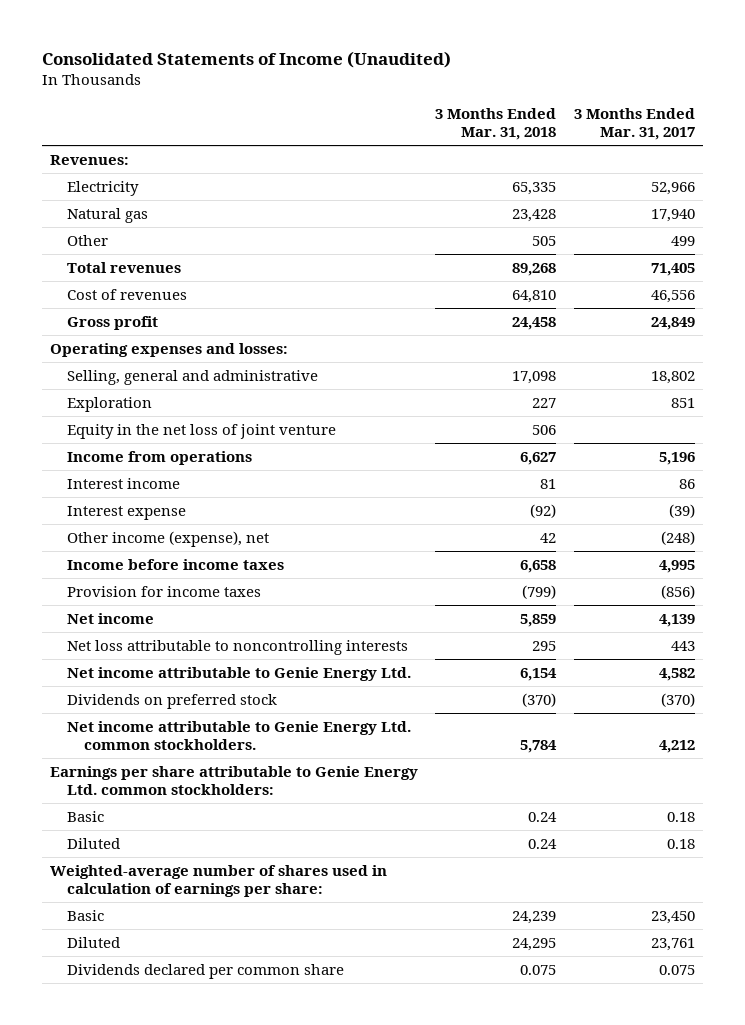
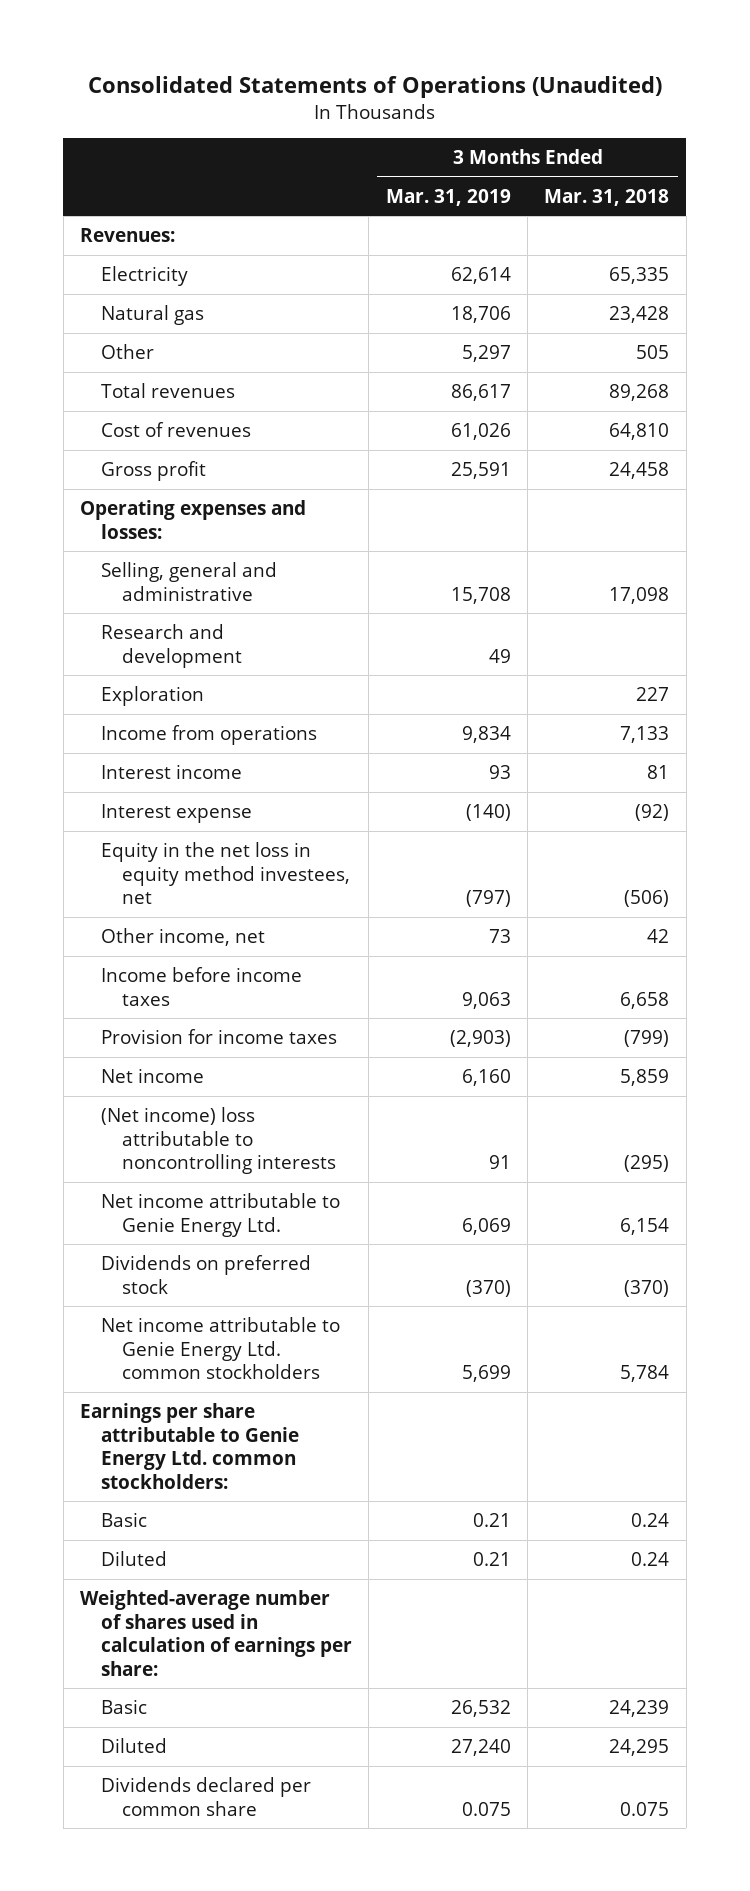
- Consolidated Statements of Income (Unaudited)
+ Consolidated Statements of Operations (Unaudited)
- | 3 Months Ended Mar. 31, 2018 | 3 Months Ended Mar. 31, 2017
+ | 3 Months Ended Mar. 31, 2019 | 3 Months Ended Mar. 31, 2018
+ Research and development | 49 |
- Equity in the net loss of joint venture | 506 |
- Income from operations | 6,627 | 5,196
+ Income from operations | 9,834 | 7,133
- Other income (expense), net | 42 | (248)
+ Equity in the net loss in equity method investees, net | (797) | (506)
+ Other income, net | 73 | 42
- Net loss attributable to noncontrolling interests | 295 | 443
+ (Net income) loss attributable to noncontrolling interests | 91 | (295)
- Net income attributable to Genie Energy Ltd. common stockholders. | 5,784 | 4,212
+ Net income attributable to Genie Energy Ltd. common stockholders | 5,699 | 5,784

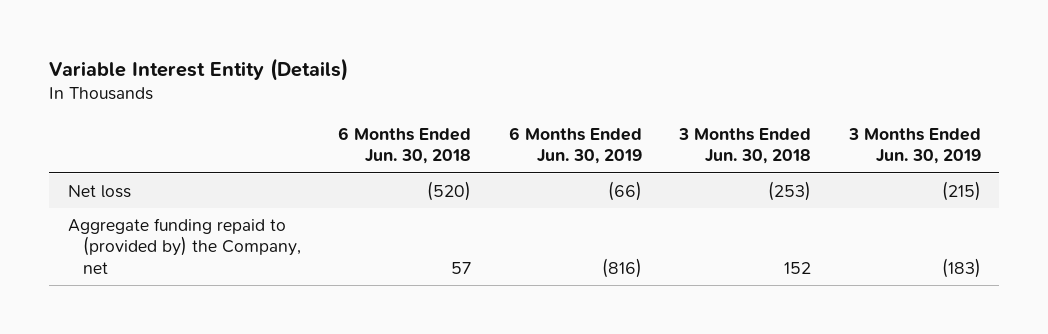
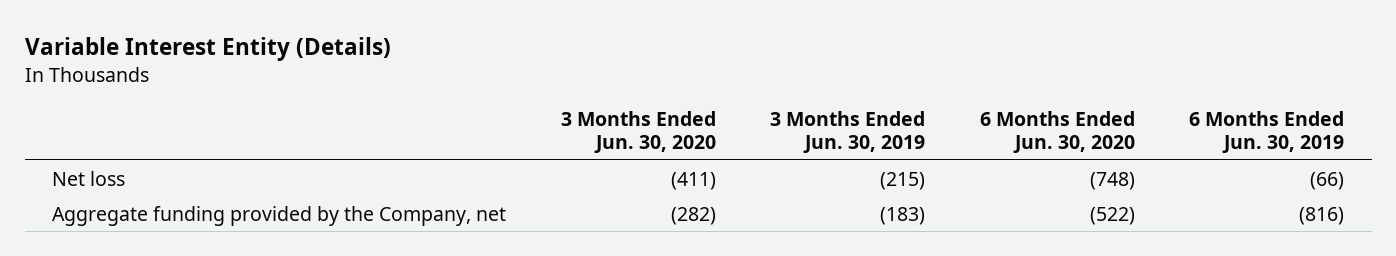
- | 6 Months Ended Jun. 30, 2018 | 6 Months Ended Jun. 30, 2019 | 3 Months Ended Jun. 30, 2018 | 3 Months Ended Jun. 30, 2019
+ | 3 Months Ended Jun. 30, 2020 | 3 Months Ended Jun. 30, 2019 | 6 Months Ended Jun. 30, 2020 | 6 Months Ended Jun. 30, 2019
- Aggregate funding repaid to (provided by) the Company, net | 57 | (816) | 152 | (183)
+ Aggregate funding provided by the Company, net | (282) | (183) | (522) | (816)

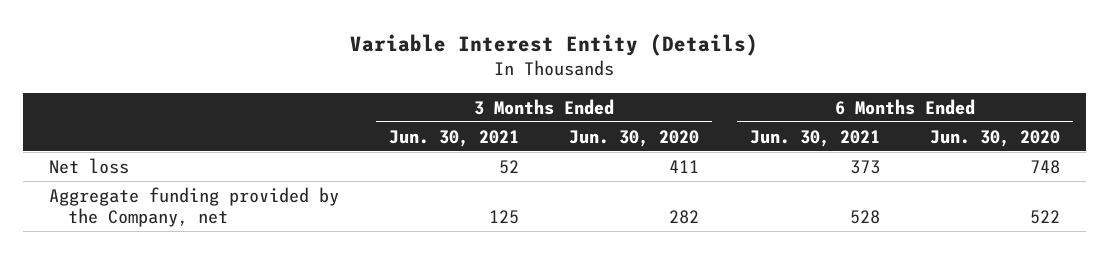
- | 3 Months Ended Jun. 30, 2020 | 3 Months Ended Jun. 30, 2019 | 6 Months Ended Jun. 30, 2020 | 6 Months Ended Jun. 30, 2019
+ | 3 Months Ended Jun. 30, 2021 | 3 Months Ended Jun. 30, 2020 | 6 Months Ended Jun. 30, 2021 | 6 Months Ended Jun. 30, 2020
- Net loss | (411) | (215) | (748) | (66)
- Aggregate funding provided by the Company, net | (282) | (183) | (522) | (816)
+ Net loss | 52 | 411 | 373 | 748
+ Aggregate funding provided by the Company, net | 125 | 282 | 528 | 522

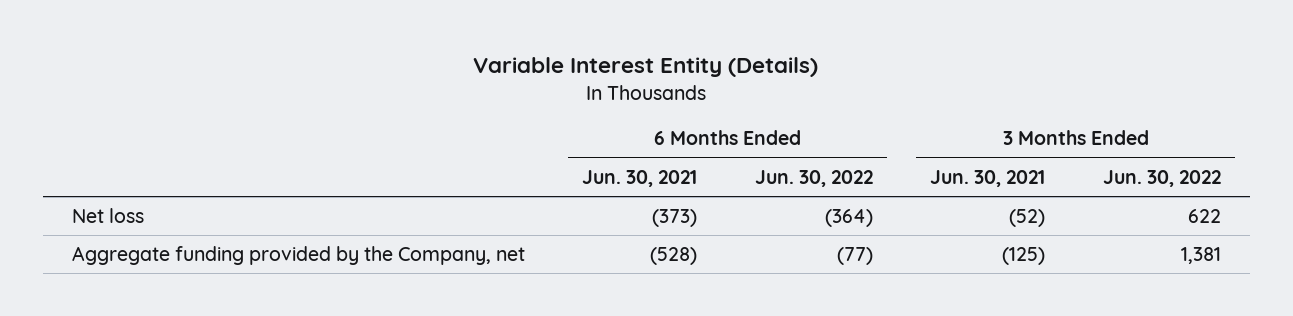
- | 3 Months Ended Jun. 30, 2021 | 3 Months Ended Jun. 30, 2020 | 6 Months Ended Jun. 30, 2021 | 6 Months Ended Jun. 30, 2020
+ | 6 Months Ended Jun. 30, 2021 | 6 Months Ended Jun. 30, 2022 | 3 Months Ended Jun. 30, 2021 | 3 Months Ended Jun. 30, 2022
- Net loss | 52 | 411 | 373 | 748
- Aggregate funding provided by the Company, net | 125 | 282 | 528 | 522
+ Net loss | (373) | (364) | (52) | 622
+ Aggregate funding provided by the Company, net | (528) | (77) | (125) | 1,381

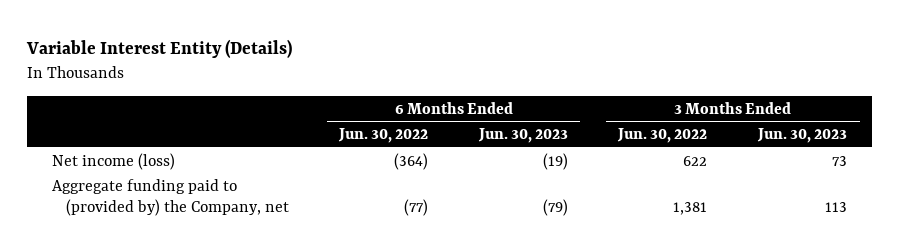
- | 6 Months Ended Jun. 30, 2021 | 6 Months Ended Jun. 30, 2022 | 3 Months Ended Jun. 30, 2021 | 3 Months Ended Jun. 30, 2022
+ | 6 Months Ended Jun. 30, 2022 | 6 Months Ended Jun. 30, 2023 | 3 Months Ended Jun. 30, 2022 | 3 Months Ended Jun. 30, 2023
- Net loss | (373) | (364) | (52) | 622
- Aggregate funding provided by the Company, net | (528) | (77) | (125) | 1,381
+ Net income (loss) | (364) | (19) | 622 | 73
+ Aggregate funding paid to (provided by) the Company, net | (77) | (79) | 1,381 | 113

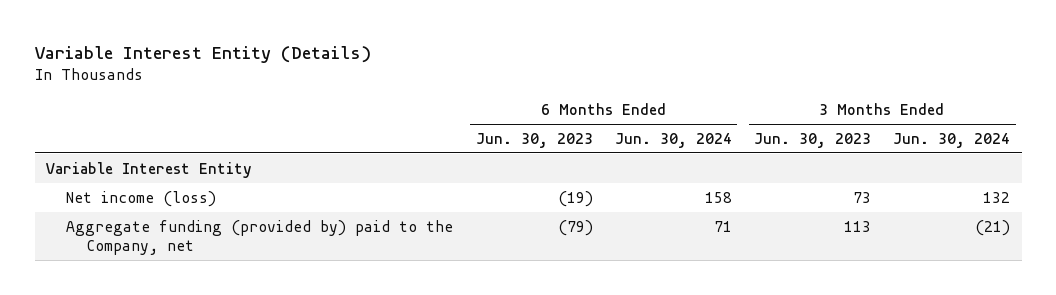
- | 6 Months Ended Jun. 30, 2022 | 6 Months Ended Jun. 30, 2023 | 3 Months Ended Jun. 30, 2022 | 3 Months Ended Jun. 30, 2023
+ | 6 Months Ended Jun. 30, 2023 | 6 Months Ended Jun. 30, 2024 | 3 Months Ended Jun. 30, 2023 | 3 Months Ended Jun. 30, 2024
+ Variable Interest Entity
- Aggregate funding paid to (provided by) the Company, net | (77) | (79) | 1,381 | 113
+ Aggregate funding (provided by) paid to the Company, net | (79) | 71 | 113 | (21)

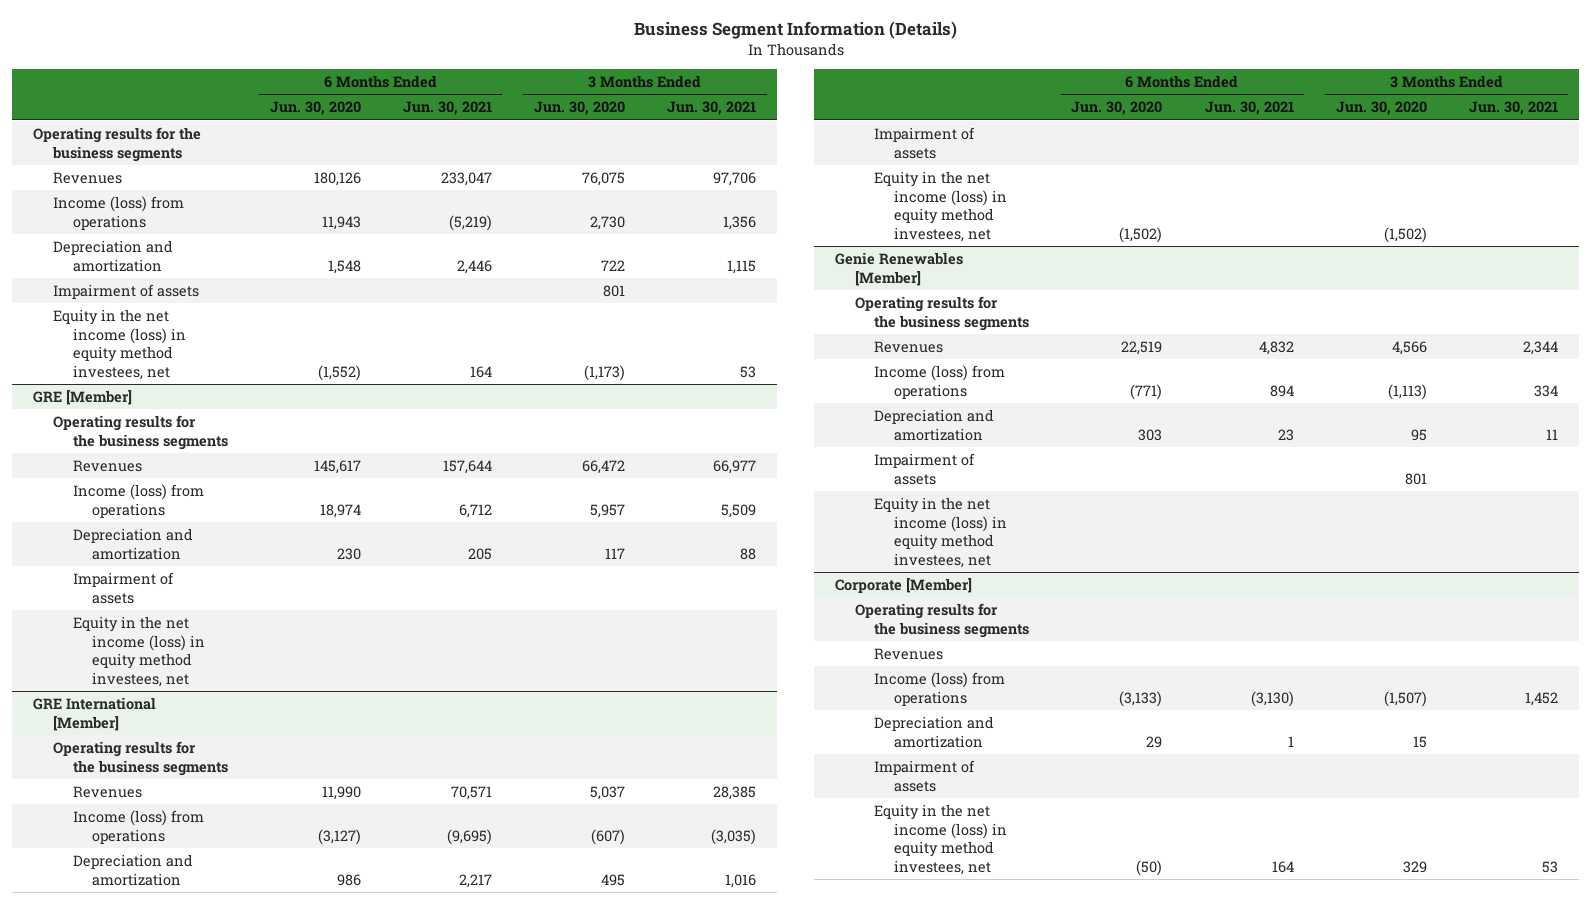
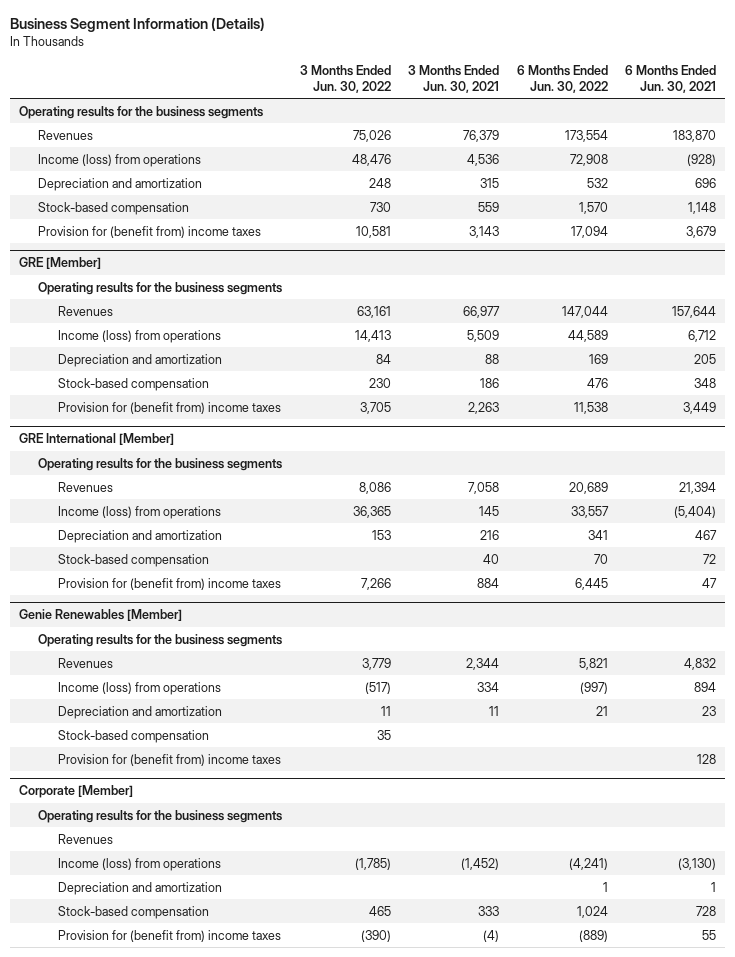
- | 6 Months Ended Jun. 30, 2020 | 6 Months Ended Jun. 30, 2021 | 3 Months Ended Jun. 30, 2020 | 3 Months Ended Jun. 30, 2021
+ | 3 Months Ended Jun. 30, 2022 | 3 Months Ended Jun. 30, 2021 | 6 Months Ended Jun. 30, 2022 | 6 Months Ended Jun. 30, 2021
- Revenues | 180,126 | 233,047 | 76,075 | 97,706
- Income (loss) from operations | 11,943 | (5,219) | 2,730 | 1,356
- Depreciation and amortization | 1,548 | 2,446 | 722 | 1,115
- Impairment of assets | | | 801 |
- Equity in the net income (loss) in equity method investees, net | (1,552) | 164 | (1,173) | 53
+ Revenues | 75,026 | 76,379 | 173,554 | 183,870
+ Income (loss) from operations | 48,476 | 4,536 | 72,908 | (928)
+ Depreciation and amortization | 248 | 315 | 532 | 696
+ Stock-based compensation | 730 | 559 | 1,570 | 1,148
+ Provision for (benefit from) income taxes | 10,581 | 3,143 | 17,094 | 3,679
@ GRE [Member]
- Impairment of assets
- Equity in the net income (loss) in equity method investees, net
+ Stock-based compensation | 230 | 186 | 476 | 348
+ Provision for (benefit from) income taxes | 3,705 | 2,263 | 11,538 | 3,449
@ GRE International [Member]
- Revenues | 11,990 | 70,571 | 5,037 | 28,385
- Income (loss) from operations | (3,127) | (9,695) | (607) | (3,035)
- Depreciation and amortization | 986 | 2,217 | 495 | 1,016
- Impairment of assets
- Equity in the net income (loss) in equity method investees, net | (1,502) | | (1,502) |
+ Revenues | 8,086 | 7,058 | 20,689 | 21,394
+ Income (loss) from operations | 36,365 | 145 | 33,557 | (5,404)
+ Depreciation and amortization | 153 | 216 | 341 | 467
+ Stock-based compensation | | 40 | 70 | 72
+ Provision for (benefit from) income taxes | 7,266 | 884 | 6,445 | 47
@ Genie Renewables [Member]
- Impairment of assets | | | 801 |
- Equity in the net income (loss) in equity method investees, net
+ Stock-based compensation | 35 | | |
+ Provision for (benefit from) income taxes | | | | 128
@ Corporate [Member]
- Income (loss) from operations | (3,133) | (3,130) | (1,507) | 1,452
+ Income (loss) from operations | (1,785) | (1,452) | (4,241) | (3,130)
- Impairment of assets
- Equity in the net income (loss) in equity method investees, net | (50) | 164 | 329 | 53
+ Stock-based compensation | 465 | 333 | 1,024 | 728
+ Provision for (benefit from) income taxes | (390) | (4) | (889) | 55

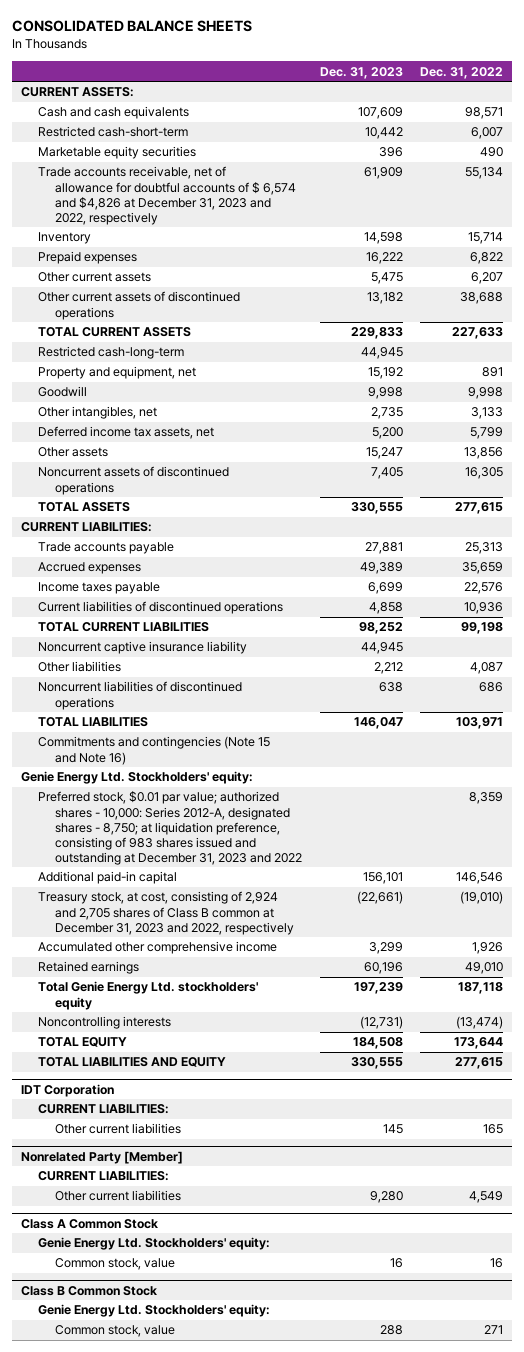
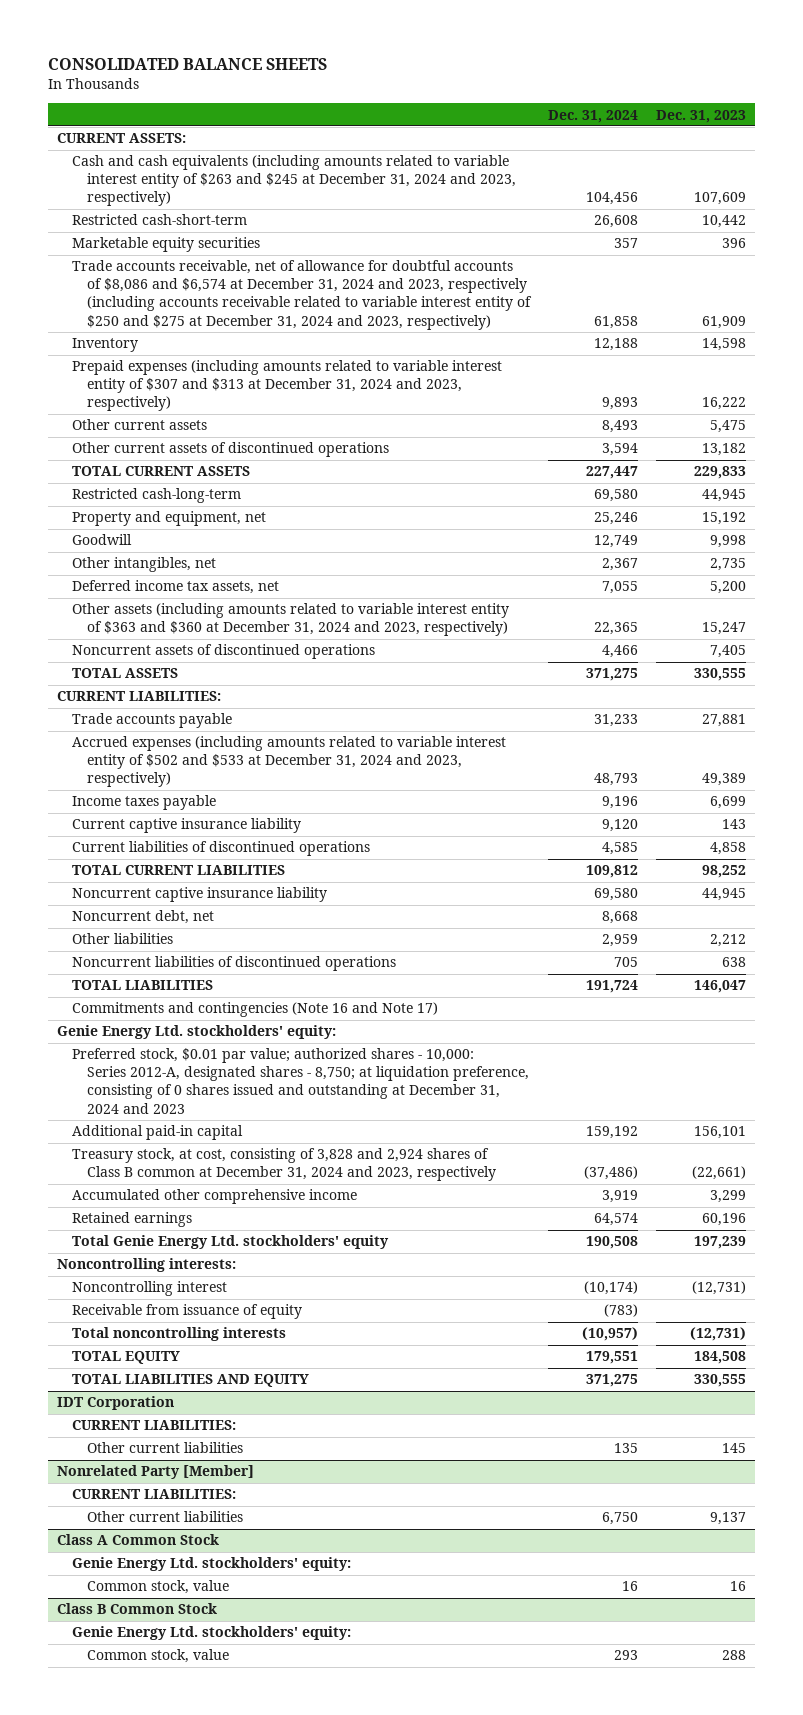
- | Dec. 31, 2023 | Dec. 31, 2022
+ | Dec. 31, 2024 | Dec. 31, 2023
- Cash and cash equivalents | 107,609 | 98,571
+ Cash and cash equivalents (including amounts related to variable interest entity of $263 and $245 at December 31, 2024 and 2023, respectively) | 104,456 | 107,609
- Trade accounts receivable, net of allowance for doubtful accounts of $ 6,574 and $4,826 at December 31, 2023 and 2022, respectively | 61,909 | 55,134
+ Trade accounts receivable, net of allowance for doubtful accounts of $8,086 and $6,574 at December 31, 2024 and 2023, respectively (including accounts receivable related to variable interest entity of $250 and $275 at December 31, 2024 and 2023, respectively) | 61,858 | 61,909
- Prepaid expenses | 16,222 | 6,822
+ Prepaid expenses (including amounts related to variable interest entity of $307 and $313 at December 31, 2024 and 2023, respectively) | 9,893 | 16,222
- Other assets | 15,247 | 13,856
+ Other assets (including amounts related to variable interest entity of $363 and $360 at December 31, 2024 and 2023, respectively) | 22,365 | 15,247
- Accrued expenses | 49,389 | 35,659
+ Accrued expenses (including amounts related to variable interest entity of $502 and $533 at December 31, 2024 and 2023, respectively) | 48,793 | 49,389
+ Current captive insurance liability | 9,120 | 143
+ Noncurrent debt, net | 8,668 |
- Commitments and contingencies (Note 15 and Note 16)
- Genie Energy Ltd. Stockholders' equity:
- Preferred stock, $0.01 par value; authorized shares - 10,000: Series 2012-A, designated shares - 8,750; at liquidation preference, consisting of 983 shares issued and outstanding at December 31, 2023 and 2022 | | 8,359
+ Commitments and contingencies (Note 16 and Note 17)
+ Genie Energy Ltd. stockholders' equity:
+ Preferred stock, $0.01 par value; authorized shares - 10,000: Series 2012-A, designated shares - 8,750; at liquidation preference, consisting of 0 shares issued and outstanding at December 31, 2024 and 2023
- Treasury stock, at cost, consisting of 2,924 and 2,705 shares of Class B common at December 31, 2023 and 2022, respectively | (22,661) | (19,010)
+ Treasury stock, at cost, consisting of 3,828 and 2,924 shares of Class B common at December 31, 2024 and 2023, respectively | (37,486) | (22,661)
- Noncontrolling interests | (12,731) | (13,474)
+ Noncontrolling interests:
+ Noncontrolling interest | (10,174) | (12,731)
+ Receivable from issuance of equity | (783) |
+ Total noncontrolling interests | (10,957) | (12,731)
@ Nonrelated Party [Member]
- Other current liabilities | 9,280 | 4,549
+ Other current liabilities | 6,750 | 9,137
@ Class A Common Stock
- Genie Energy Ltd. Stockholders' equity:
+ Genie Energy Ltd. stockholders' equity:
@ Class B Common Stock
- Genie Energy Ltd. Stockholders' equity:
+ Genie Energy Ltd. stockholders' equity:

